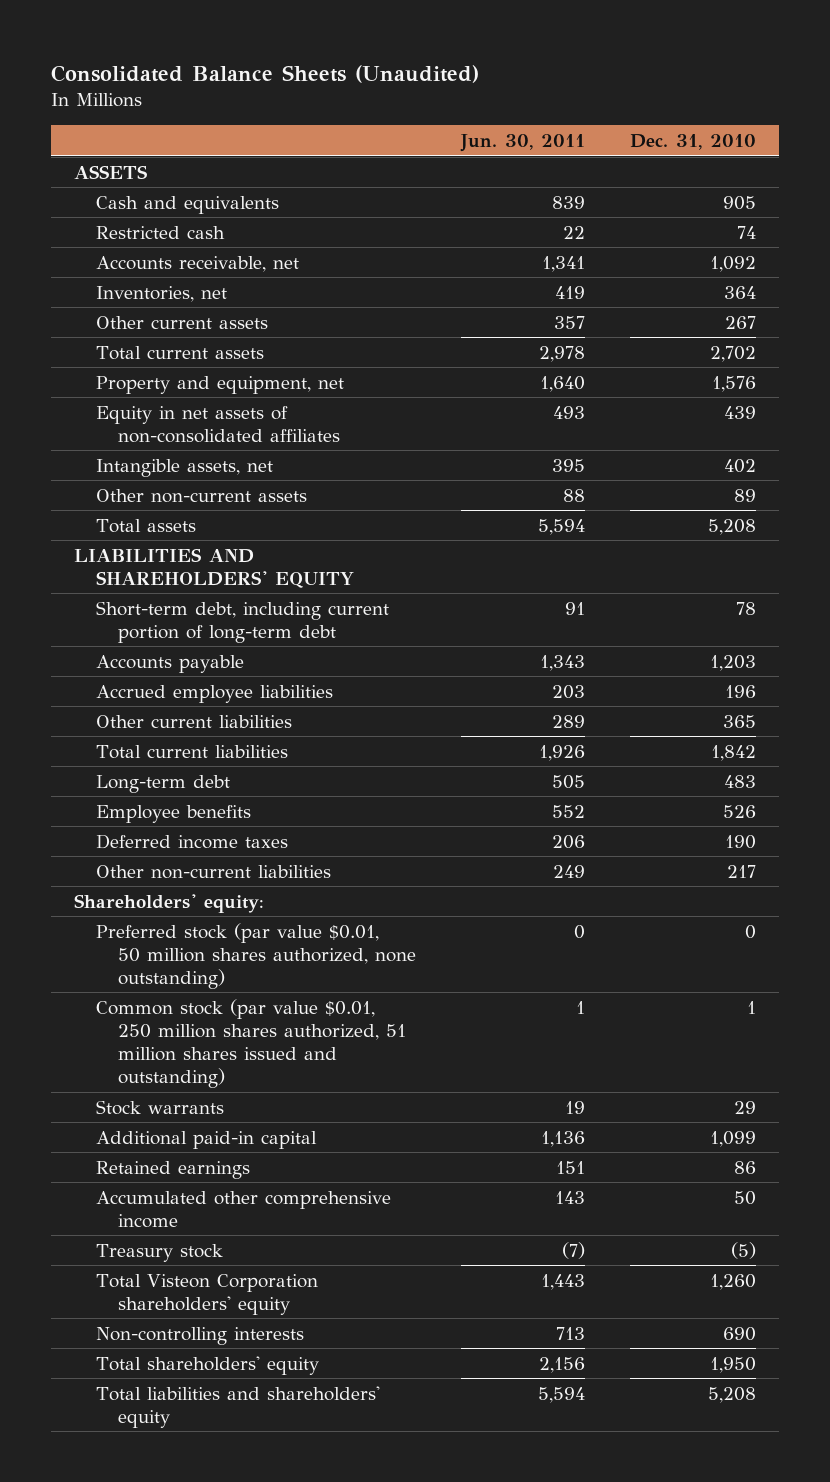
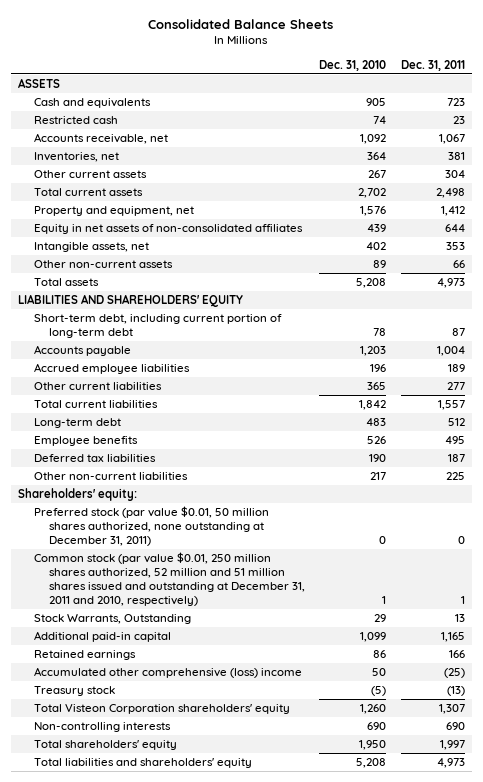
- Consolidated Balance Sheets (Unaudited)
+ Consolidated Balance Sheets
- | Jun. 30, 2011 | Dec. 31, 2010
+ | Dec. 31, 2010 | Dec. 31, 2011
- Deferred income taxes | 206 | 190
+ Deferred tax liabilities | 190 | 187
- Preferred stock (par value $0.01, 50 million shares authorized, none outstanding) | 0 | 0
- Common stock (par value $0.01, 250 million shares authorized, 51 million shares issued and outstanding) | 1 | 1
- Stock warrants | 19 | 29
+ Preferred stock (par value $0.01, 50 million shares authorized, none outstanding at December 31, 2011) | 0 | 0
+ Common stock (par value $0.01, 250 million shares authorized, 52 million and 51 million shares issued and outstanding at December 31, 2011 and 2010, respectively) | 1 | 1
+ Stock Warrants, Outstanding | 29 | 13
- Accumulated other comprehensive income | 143 | 50
+ Accumulated other comprehensive (loss) income | 50 | (25)

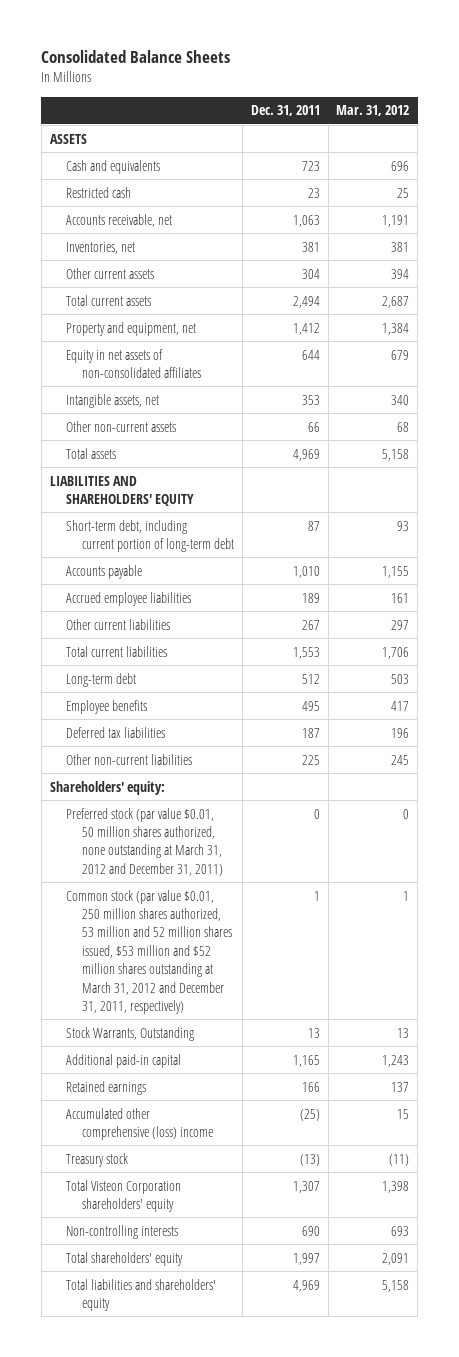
- | Dec. 31, 2010 | Dec. 31, 2011
+ | Dec. 31, 2011 | Mar. 31, 2012
- Accounts receivable, net | 1,092 | 1,067
+ Accounts receivable, net | 1,063 | 1,191
- Total current assets | 2,702 | 2,498
+ Total current assets | 2,494 | 2,687
- Total assets | 5,208 | 4,973
+ Total assets | 4,969 | 5,158
- Accounts payable | 1,203 | 1,004
+ Accounts payable | 1,010 | 1,155
- Other current liabilities | 365 | 277
- Total current liabilities | 1,842 | 1,557
+ Other current liabilities | 267 | 297
+ Total current liabilities | 1,553 | 1,706
- Preferred stock (par value $0.01, 50 million shares authorized, none outstanding at December 31, 2011) | 0 | 0
- Common stock (par value $0.01, 250 million shares authorized, 52 million and 51 million shares issued and outstanding at December 31, 2011 and 2010, respectively) | 1 | 1
+ Preferred stock (par value $0.01, 50 million shares authorized, none outstanding at March 31, 2012 and December 31, 2011) | 0 | 0
+ Common stock (par value $0.01, 250 million shares authorized, 53 million and 52 million shares issued, $53 million and $52 million shares outstanding at March 31, 2012 and December 31, 2011, respectively) | 1 | 1
- Total liabilities and shareholders' equity | 5,208 | 4,973
+ Total liabilities and shareholders' equity | 4,969 | 5,158

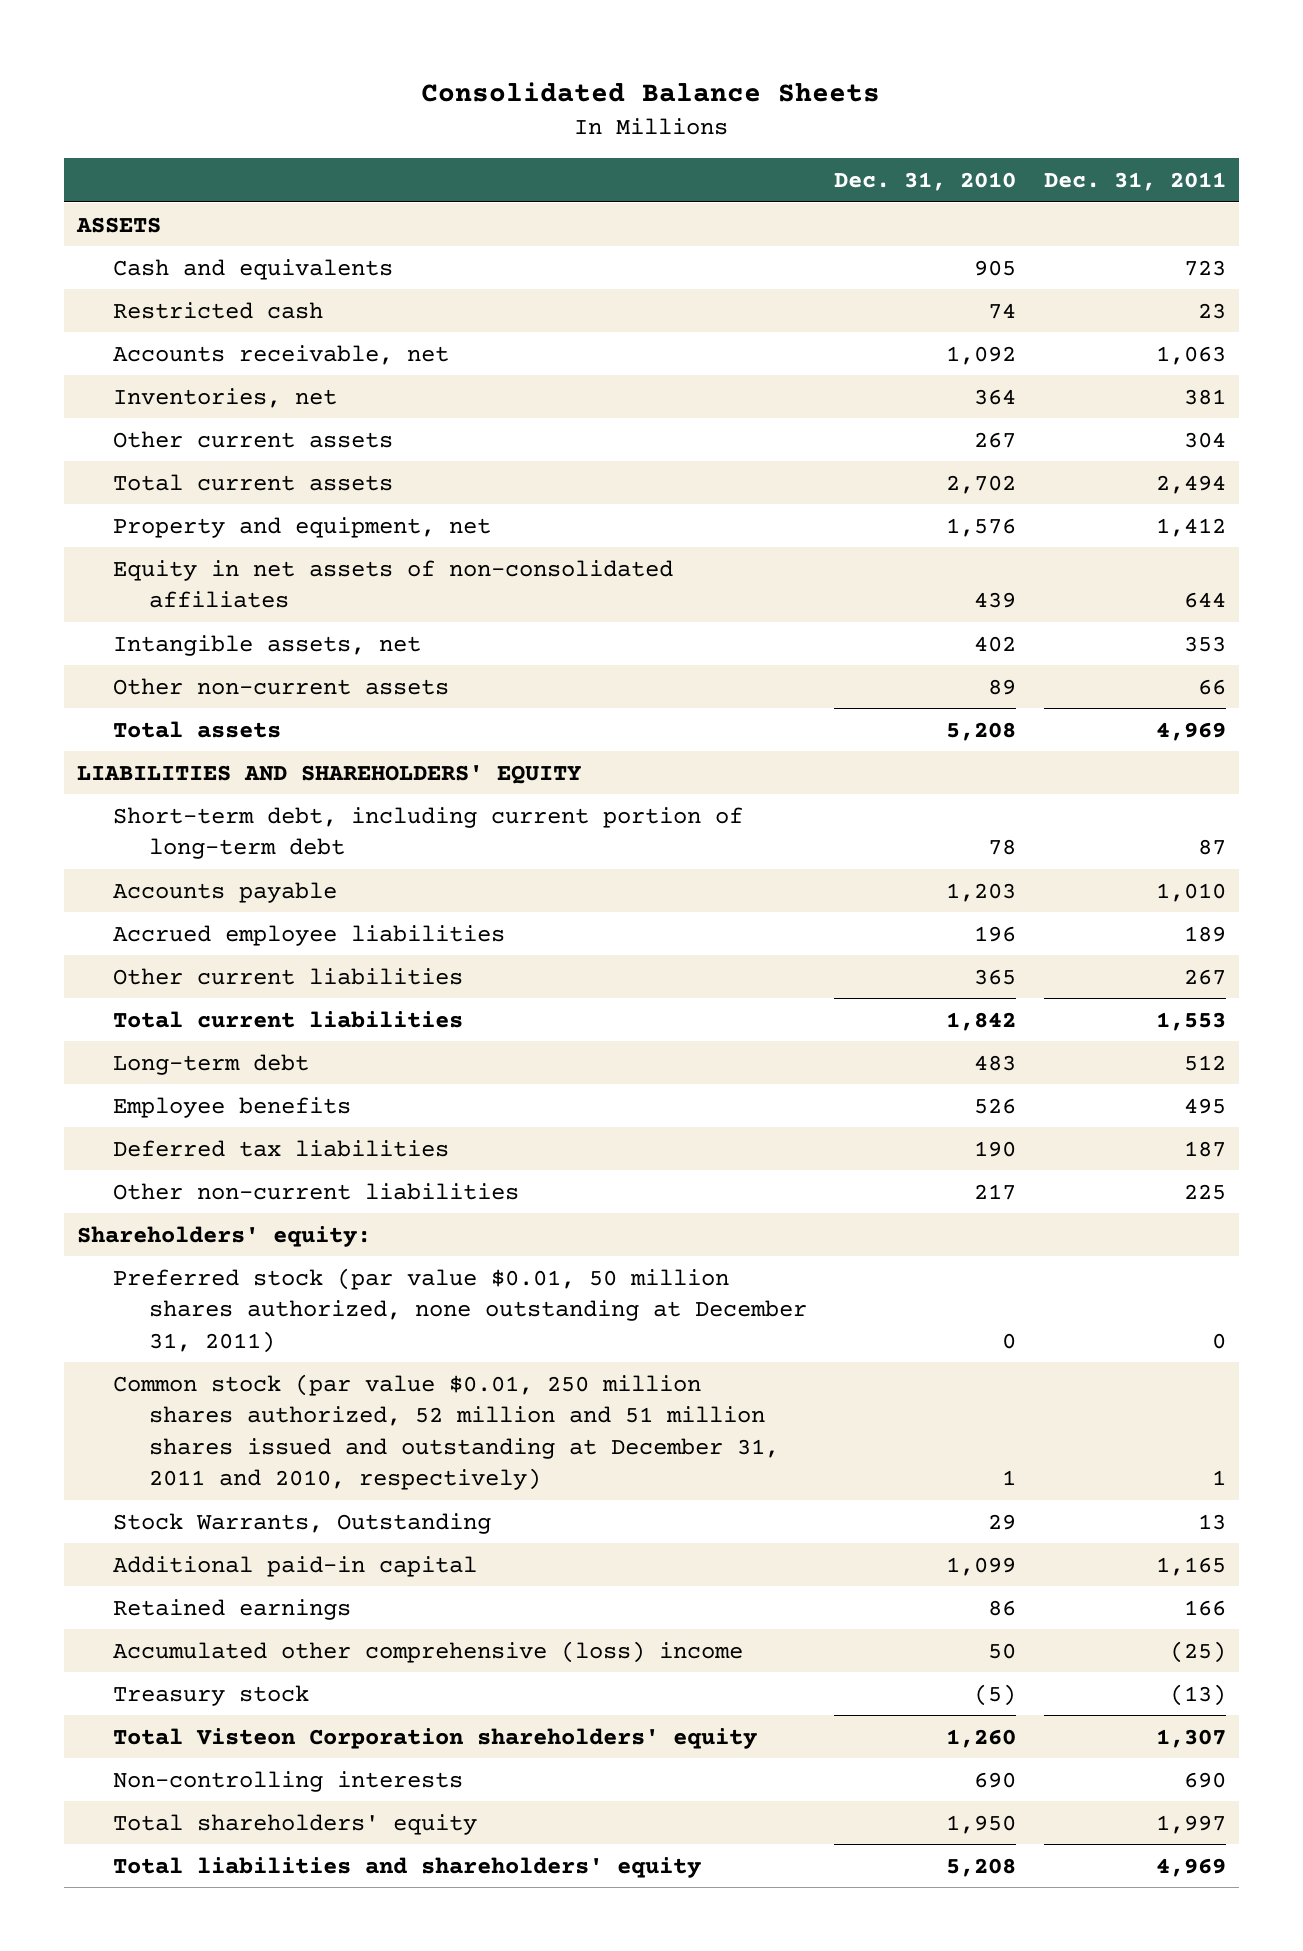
- | Dec. 31, 2011 | Mar. 31, 2012
+ | Dec. 31, 2010 | Dec. 31, 2011
- Preferred stock (par value $0.01, 50 million shares authorized, none outstanding at March 31, 2012 and December 31, 2011) | 0 | 0
- Common stock (par value $0.01, 250 million shares authorized, 53 million and 52 million shares issued, $53 million and $52 million shares outstanding at March 31, 2012 and December 31, 2011, respectively) | 1 | 1
+ Preferred stock (par value $0.01, 50 million shares authorized, none outstanding at December 31, 2011) | 0 | 0
+ Common stock (par value $0.01, 250 million shares authorized, 52 million and 51 million shares issued and outstanding at December 31, 2011 and 2010, respectively) | 1 | 1

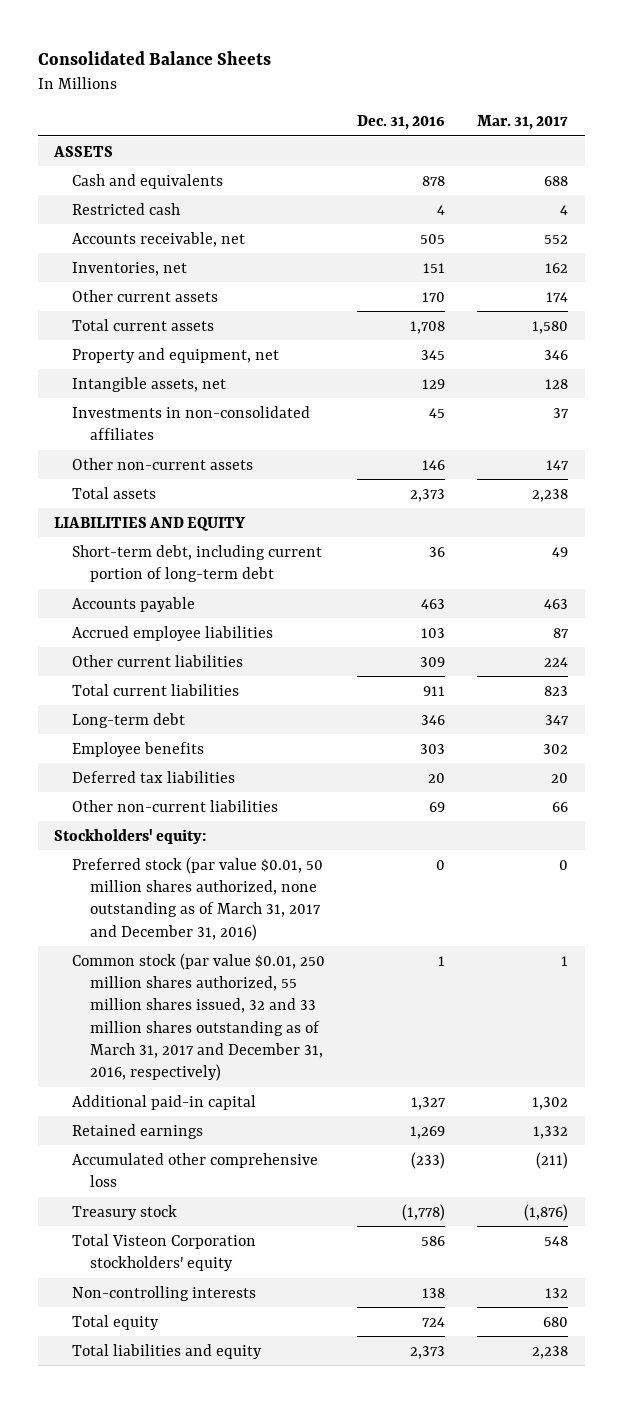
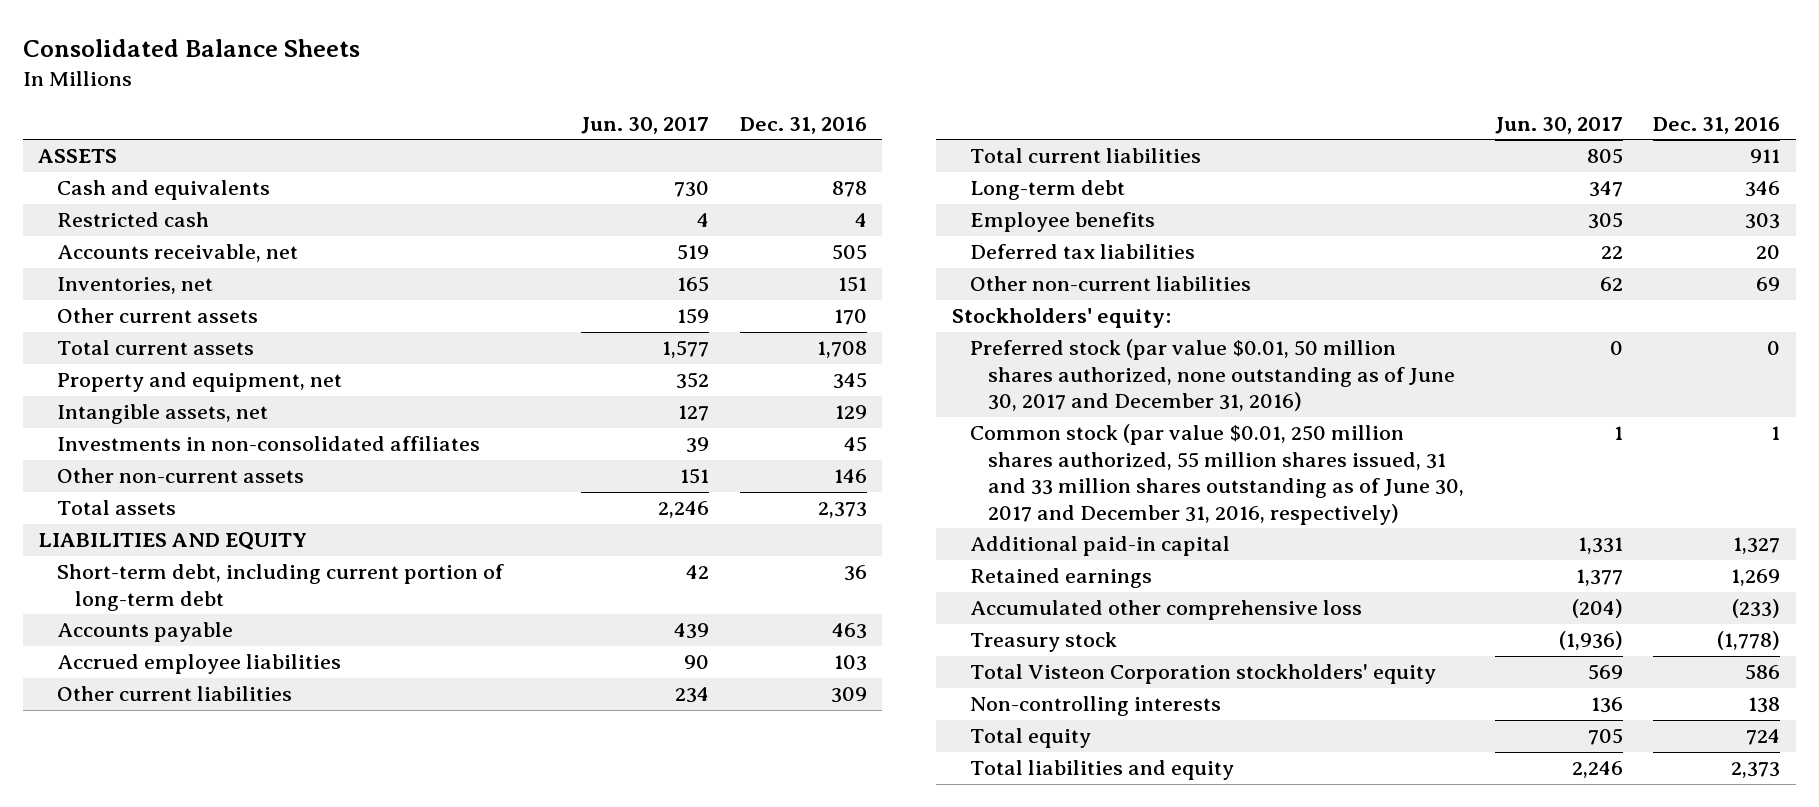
- | Dec. 31, 2016 | Mar. 31, 2017
+ | Jun. 30, 2017 | Dec. 31, 2016
- Preferred stock (par value $0.01, 50 million shares authorized, none outstanding as of March 31, 2017 and December 31, 2016) | 0 | 0
- Common stock (par value $0.01, 250 million shares authorized, 55 million shares issued, 32 and 33 million shares outstanding as of March 31, 2017 and December 31, 2016, respectively) | 1 | 1
+ Preferred stock (par value $0.01, 50 million shares authorized, none outstanding as of June 30, 2017 and December 31, 2016) | 0 | 0
+ Common stock (par value $0.01, 250 million shares authorized, 55 million shares issued, 31 and 33 million shares outstanding as of June 30, 2017 and December 31, 2016, respectively) | 1 | 1

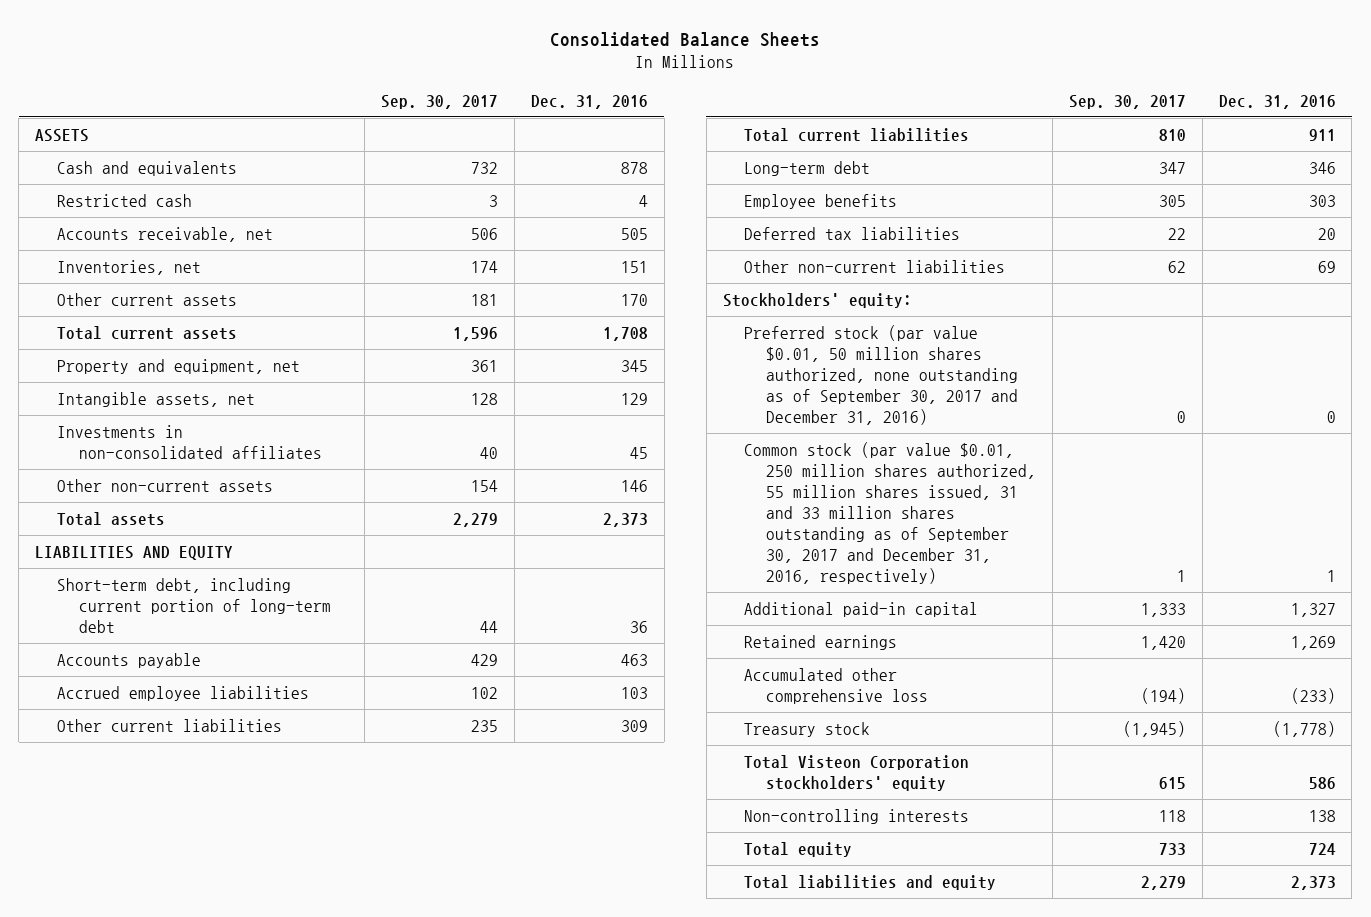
- | Jun. 30, 2017 | Dec. 31, 2016
+ | Sep. 30, 2017 | Dec. 31, 2016
- Preferred stock (par value $0.01, 50 million shares authorized, none outstanding as of June 30, 2017 and December 31, 2016) | 0 | 0
- Common stock (par value $0.01, 250 million shares authorized, 55 million shares issued, 31 and 33 million shares outstanding as of June 30, 2017 and December 31, 2016, respectively) | 1 | 1
+ Preferred stock (par value $0.01, 50 million shares authorized, none outstanding as of September 30, 2017 and December 31, 2016) | 0 | 0
+ Common stock (par value $0.01, 250 million shares authorized, 55 million shares issued, 31 and 33 million shares outstanding as of September 30, 2017 and December 31, 2016, respectively) | 1 | 1

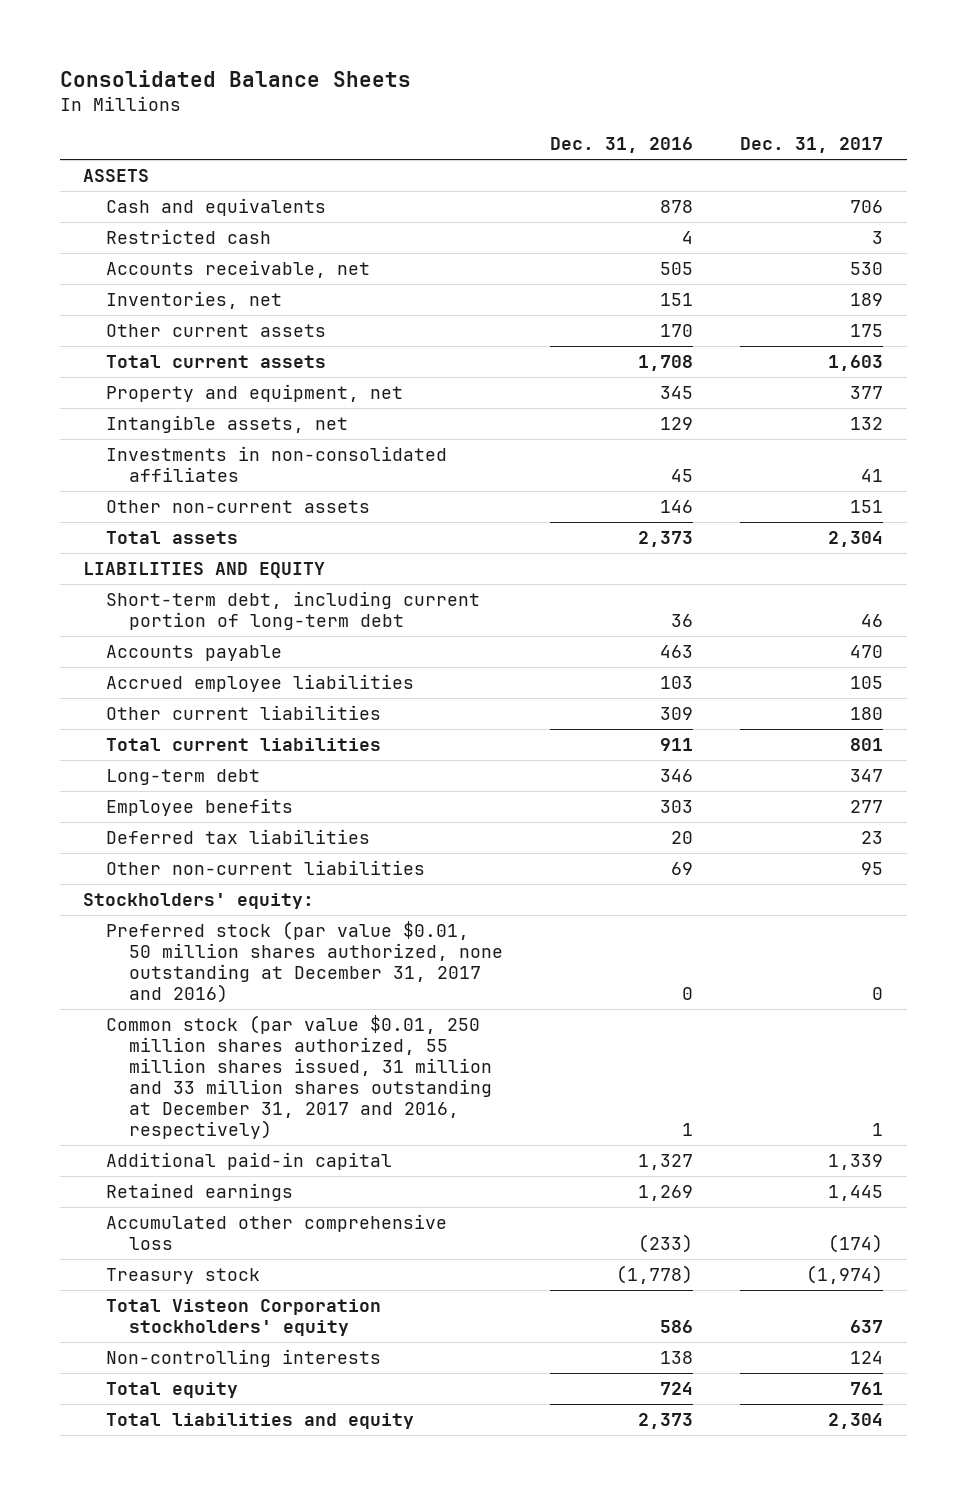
- | Sep. 30, 2017 | Dec. 31, 2016
+ | Dec. 31, 2016 | Dec. 31, 2017
- Preferred stock (par value $0.01, 50 million shares authorized, none outstanding as of September 30, 2017 and December 31, 2016) | 0 | 0
- Common stock (par value $0.01, 250 million shares authorized, 55 million shares issued, 31 and 33 million shares outstanding as of September 30, 2017 and December 31, 2016, respectively) | 1 | 1
+ Preferred stock (par value $0.01, 50 million shares authorized, none outstanding at December 31, 2017 and 2016) | 0 | 0
+ Common stock (par value $0.01, 250 million shares authorized, 55 million shares issued, 31 million and 33 million shares outstanding at December 31, 2017 and 2016, respectively) | 1 | 1

